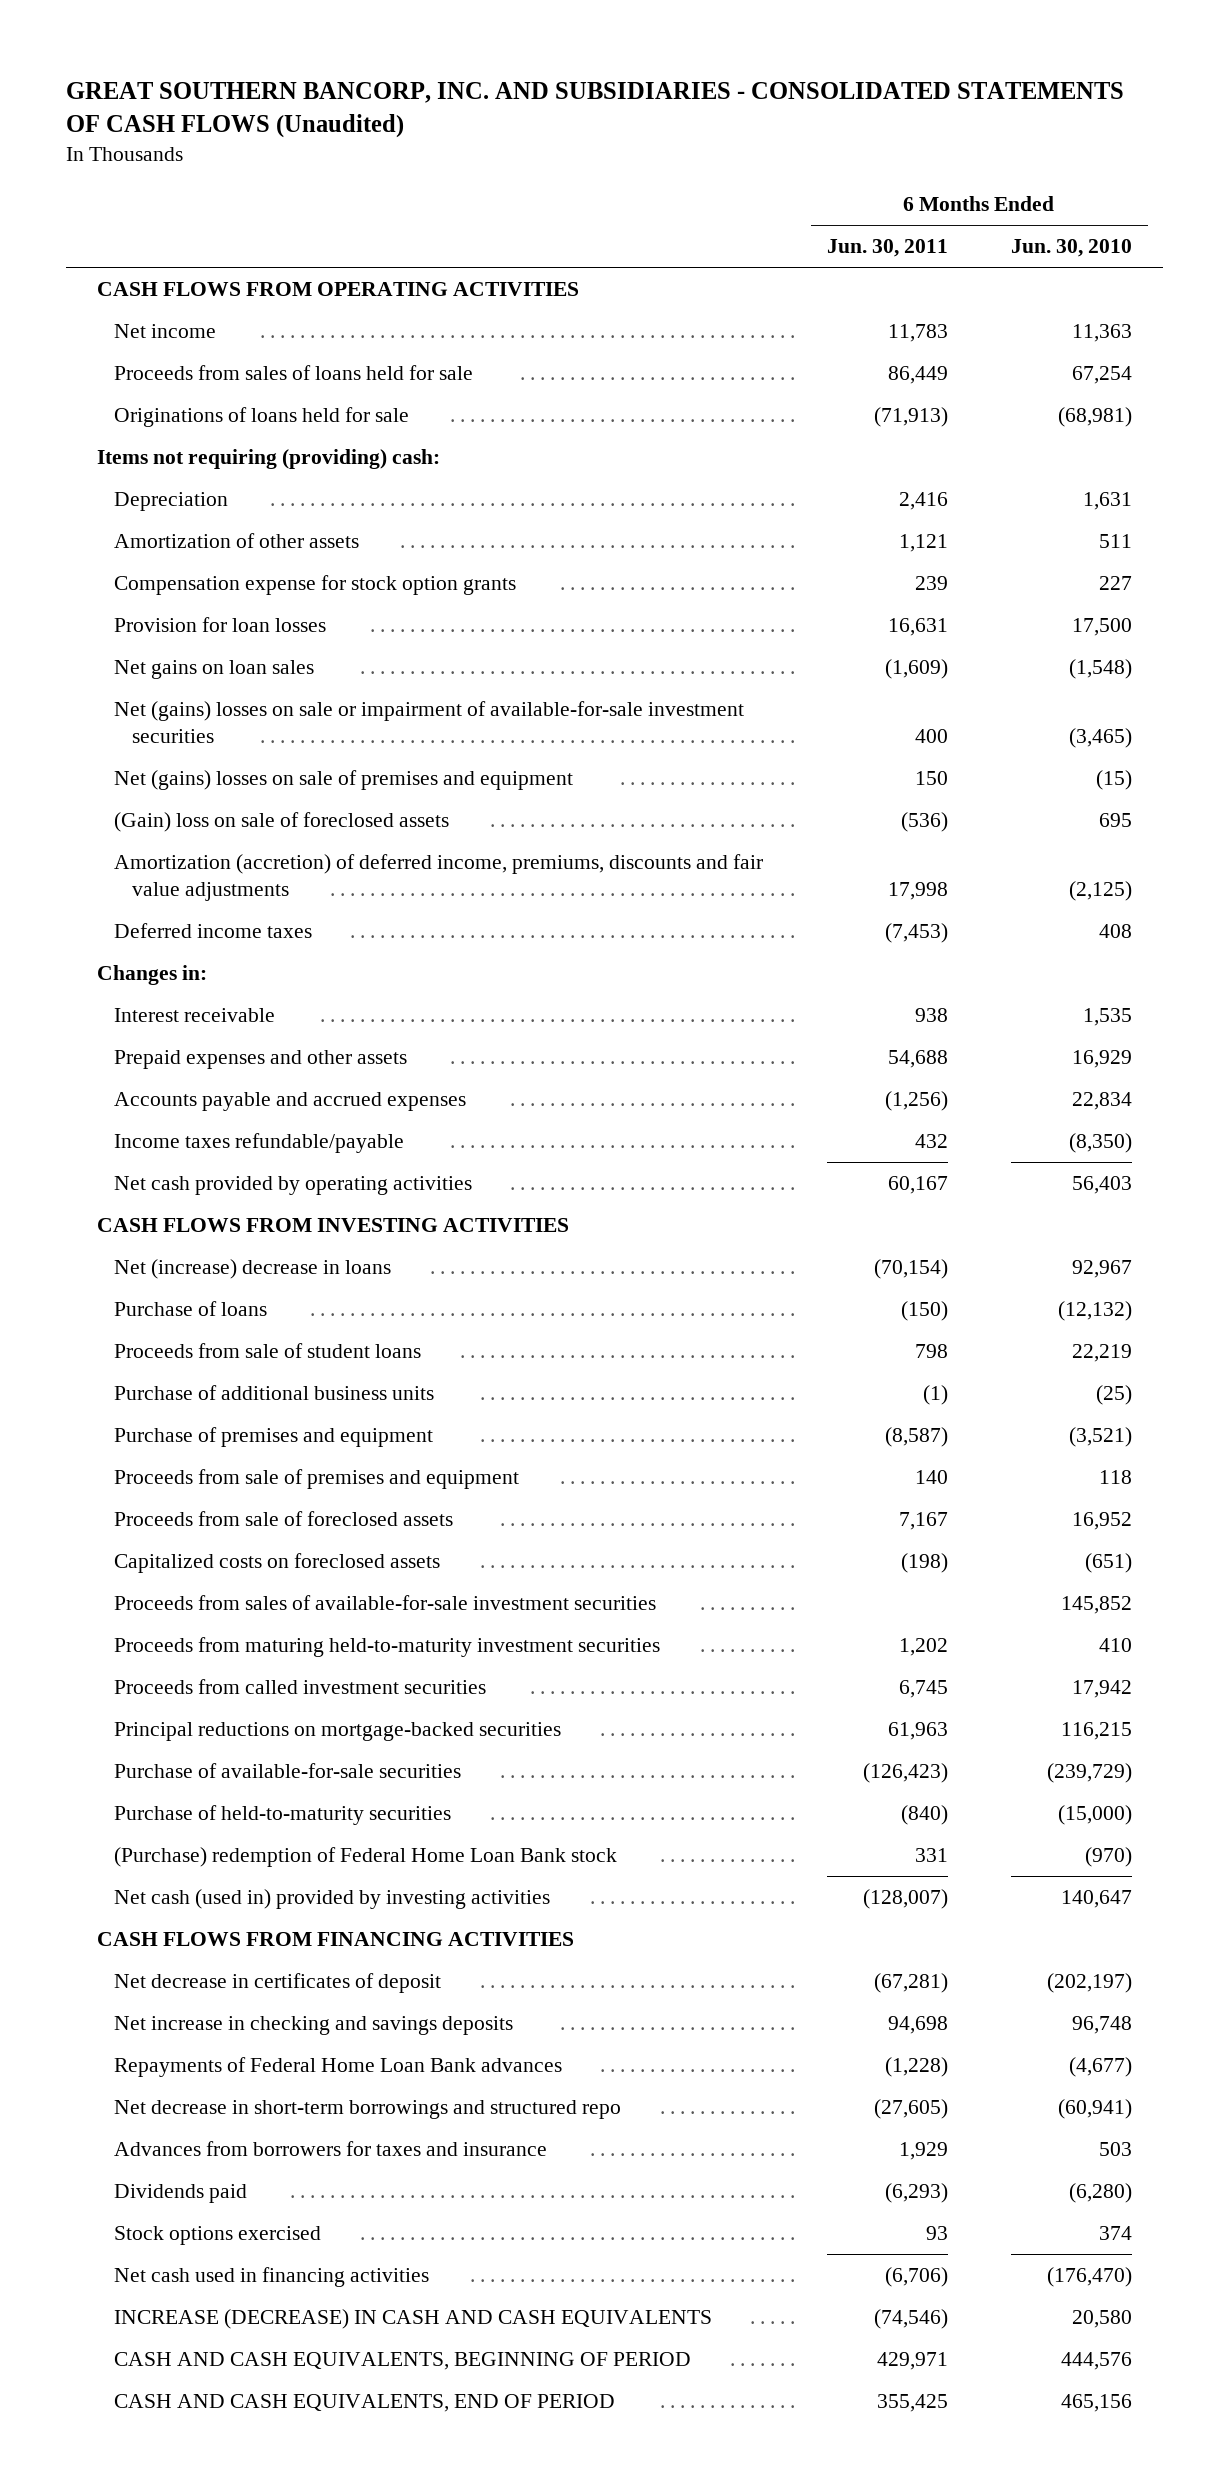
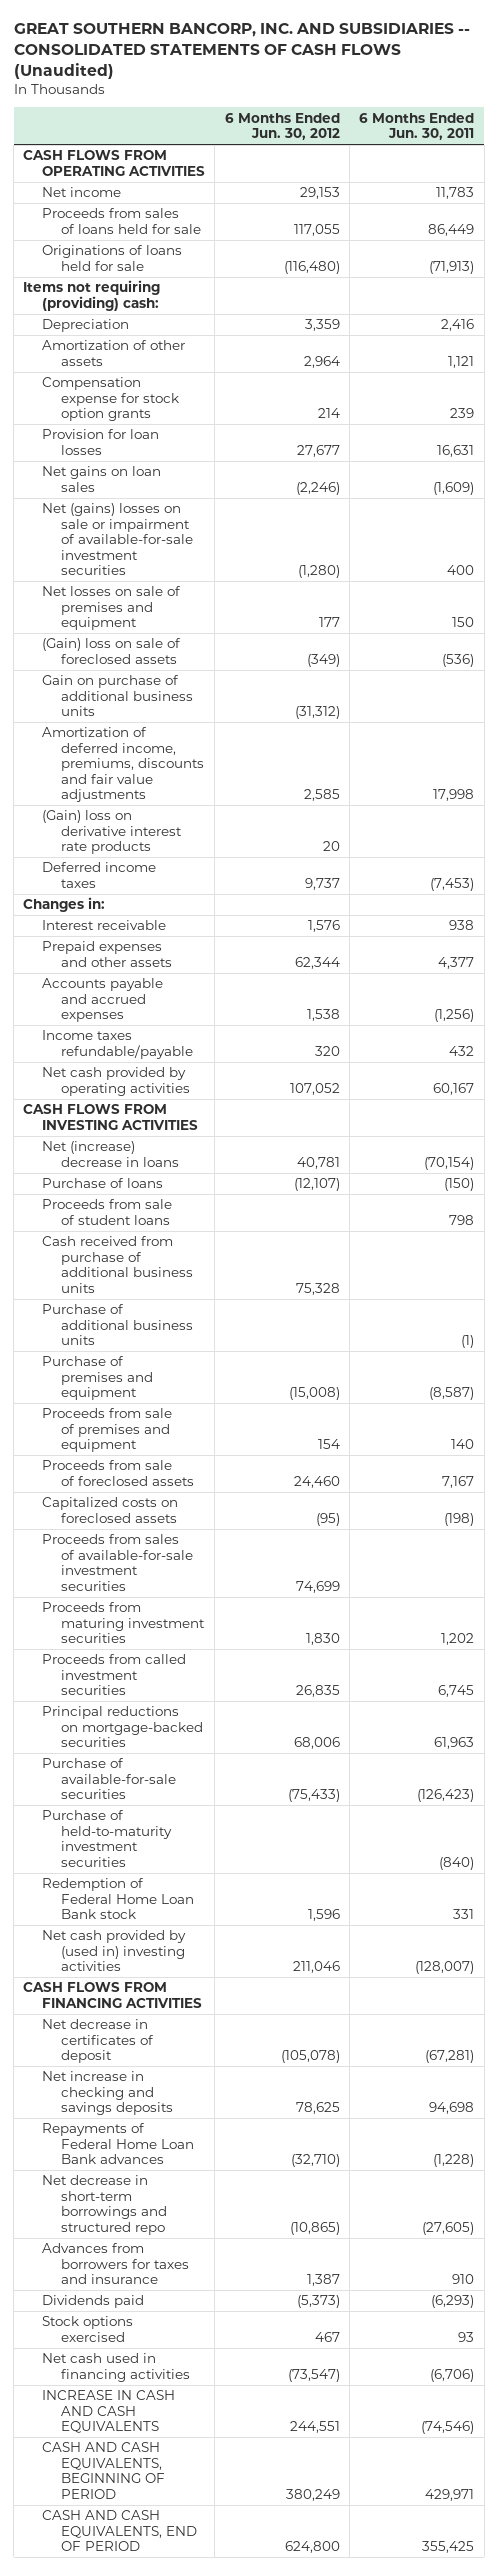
- GREAT SOUTHERN BANCORP, INC. AND SUBSIDIARIES - CONSOLIDATED STATEMENTS OF CASH FLOWS (Unaudited)
+ GREAT SOUTHERN BANCORP, INC. AND SUBSIDIARIES -- CONSOLIDATED STATEMENTS OF CASH FLOWS (Unaudited)
- | 6 Months Ended Jun. 30, 2011 | 6 Months Ended Jun. 30, 2010
+ | 6 Months Ended Jun. 30, 2012 | 6 Months Ended Jun. 30, 2011
- Net (gains) losses on sale of premises and equipment | 150 | (15)
+ Net losses on sale of premises and equipment | 177 | 150
- Amortization (accretion) of deferred income, premiums, discounts and fair value adjustments | 17,998 | (2,125)
+ Gain on purchase of additional business units | (31,312) |
+ Amortization of deferred income, premiums, discounts and fair value adjustments | 2,585 | 17,998
+ (Gain) loss on derivative interest rate products | 20 |
- Prepaid expenses and other assets | 54,688 | 16,929
+ Prepaid expenses and other assets | 62,344 | 4,377
+ Cash received from purchase of additional business units | 75,328 |
- Proceeds from maturing held-to-maturity investment securities | 1,202 | 410
+ Proceeds from maturing investment securities | 1,830 | 1,202
- Purchase of held-to-maturity securities | (840) | (15,000)
- (Purchase) redemption of Federal Home Loan Bank stock | 331 | (970)
- Net cash (used in) provided by investing activities | (128,007) | 140,647
+ Purchase of held-to-maturity investment securities | | (840)
+ Redemption of Federal Home Loan Bank stock | 1,596 | 331
+ Net cash provided by (used in) investing activities | 211,046 | (128,007)
- Advances from borrowers for taxes and insurance | 1,929 | 503
+ Advances from borrowers for taxes and insurance | 1,387 | 910
- INCREASE (DECREASE) IN CASH AND CASH EQUIVALENTS | (74,546) | 20,580
+ INCREASE IN CASH AND CASH EQUIVALENTS | 244,551 | (74,546)

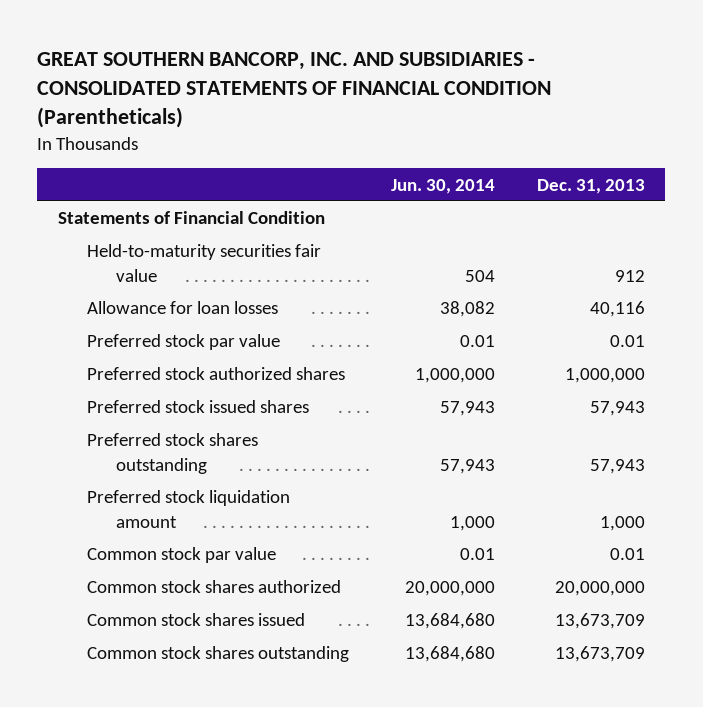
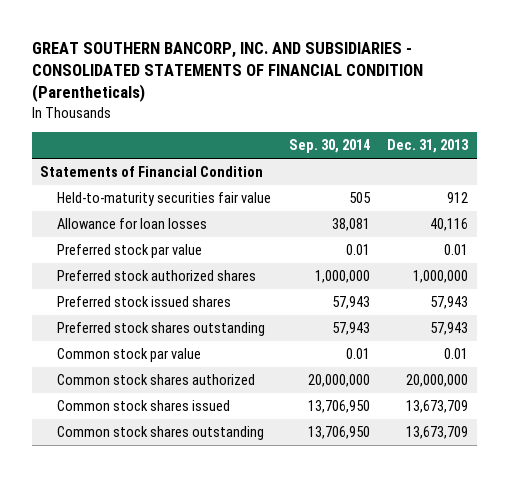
- | Jun. 30, 2014 | Dec. 31, 2013
+ | Sep. 30, 2014 | Dec. 31, 2013
- Preferred stock liquidation amount | 1,000 | 1,000

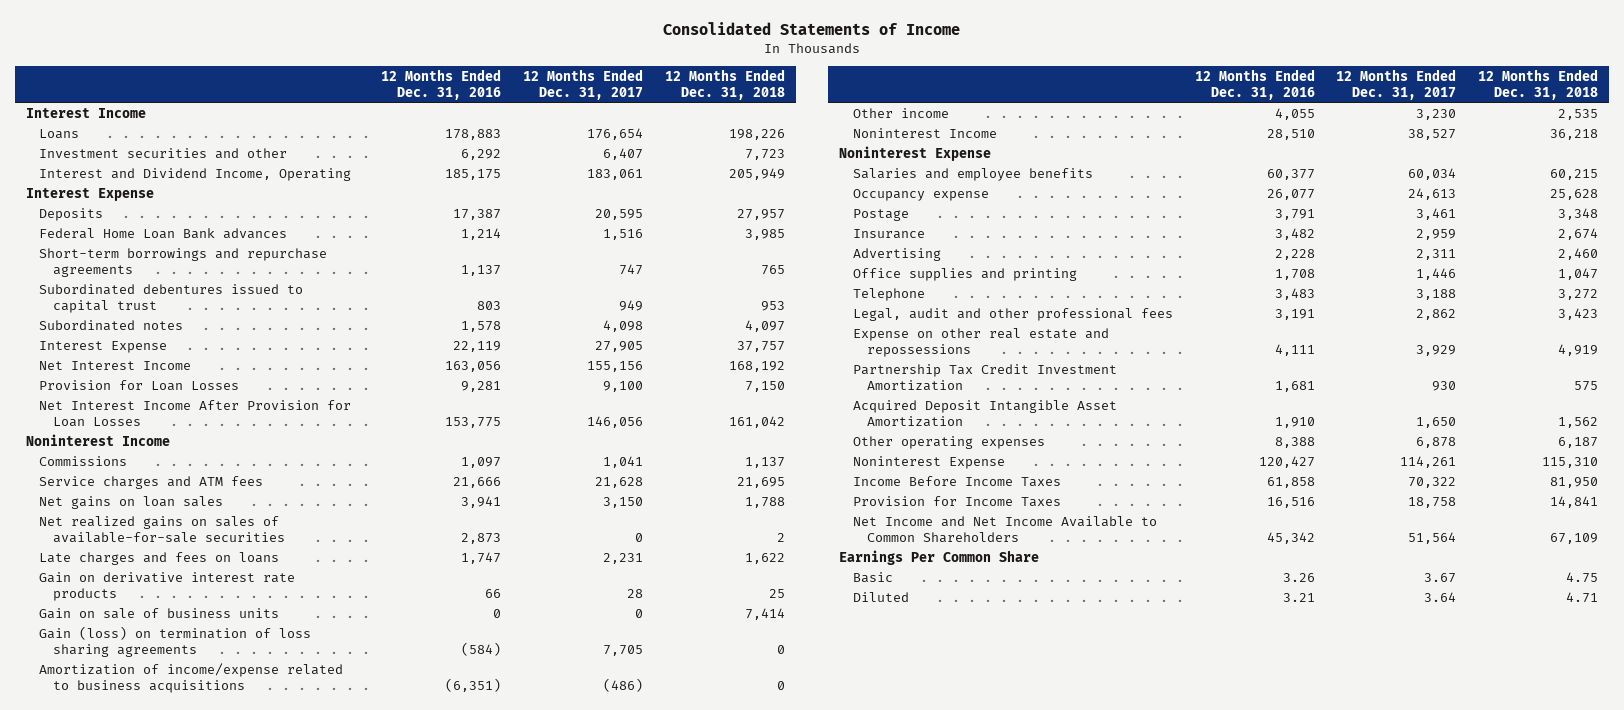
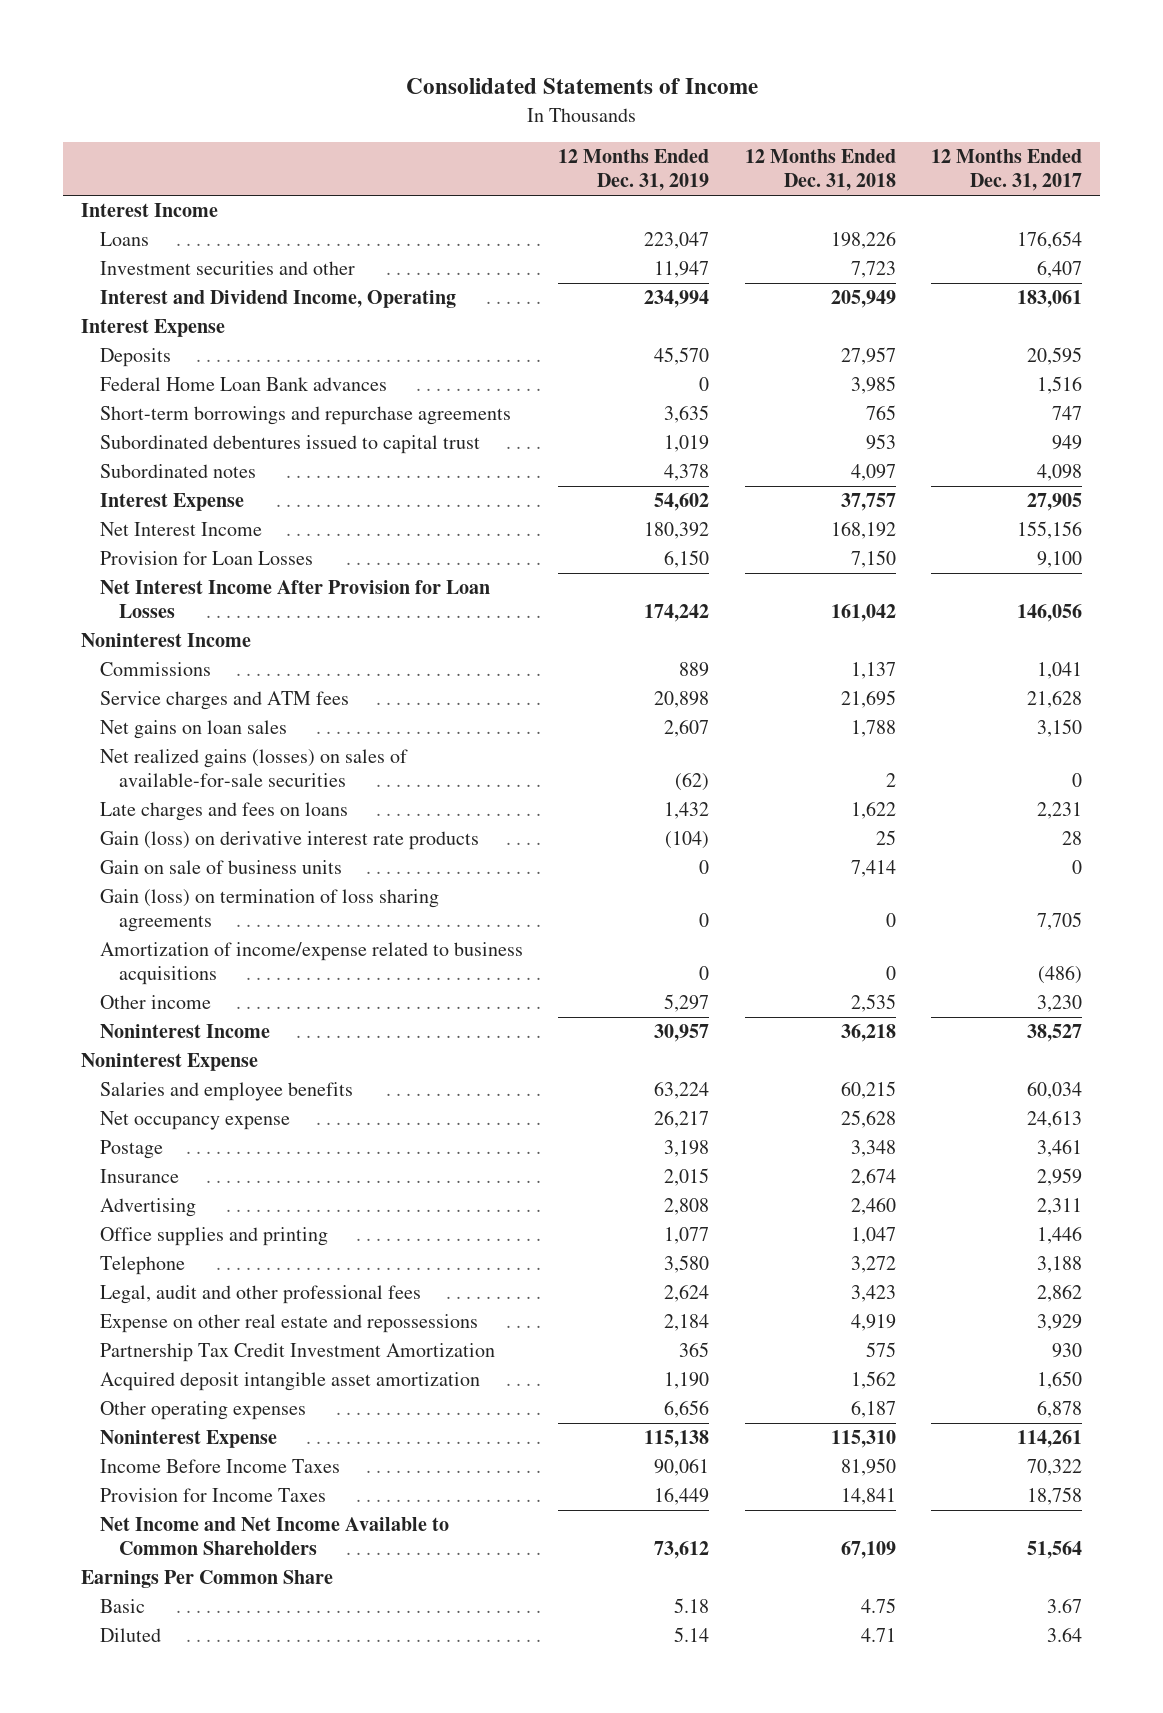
- | 12 Months Ended Dec. 31, 2016 | 12 Months Ended Dec. 31, 2017 | 12 Months Ended Dec. 31, 2018
+ | 12 Months Ended Dec. 31, 2019 | 12 Months Ended Dec. 31, 2018 | 12 Months Ended Dec. 31, 2017
- Net realized gains on sales of available-for-sale securities | 2,873 | 0 | 2
+ Net realized gains (losses) on sales of available-for-sale securities | (62) | 2 | 0
- Gain on derivative interest rate products | 66 | 28 | 25
+ Gain (loss) on derivative interest rate products | (104) | 25 | 28
- Occupancy expense | 26,077 | 24,613 | 25,628
+ Net occupancy expense | 26,217 | 25,628 | 24,613
- Acquired Deposit Intangible Asset Amortization | 1,910 | 1,650 | 1,562
+ Acquired deposit intangible asset amortization | 1,190 | 1,562 | 1,650

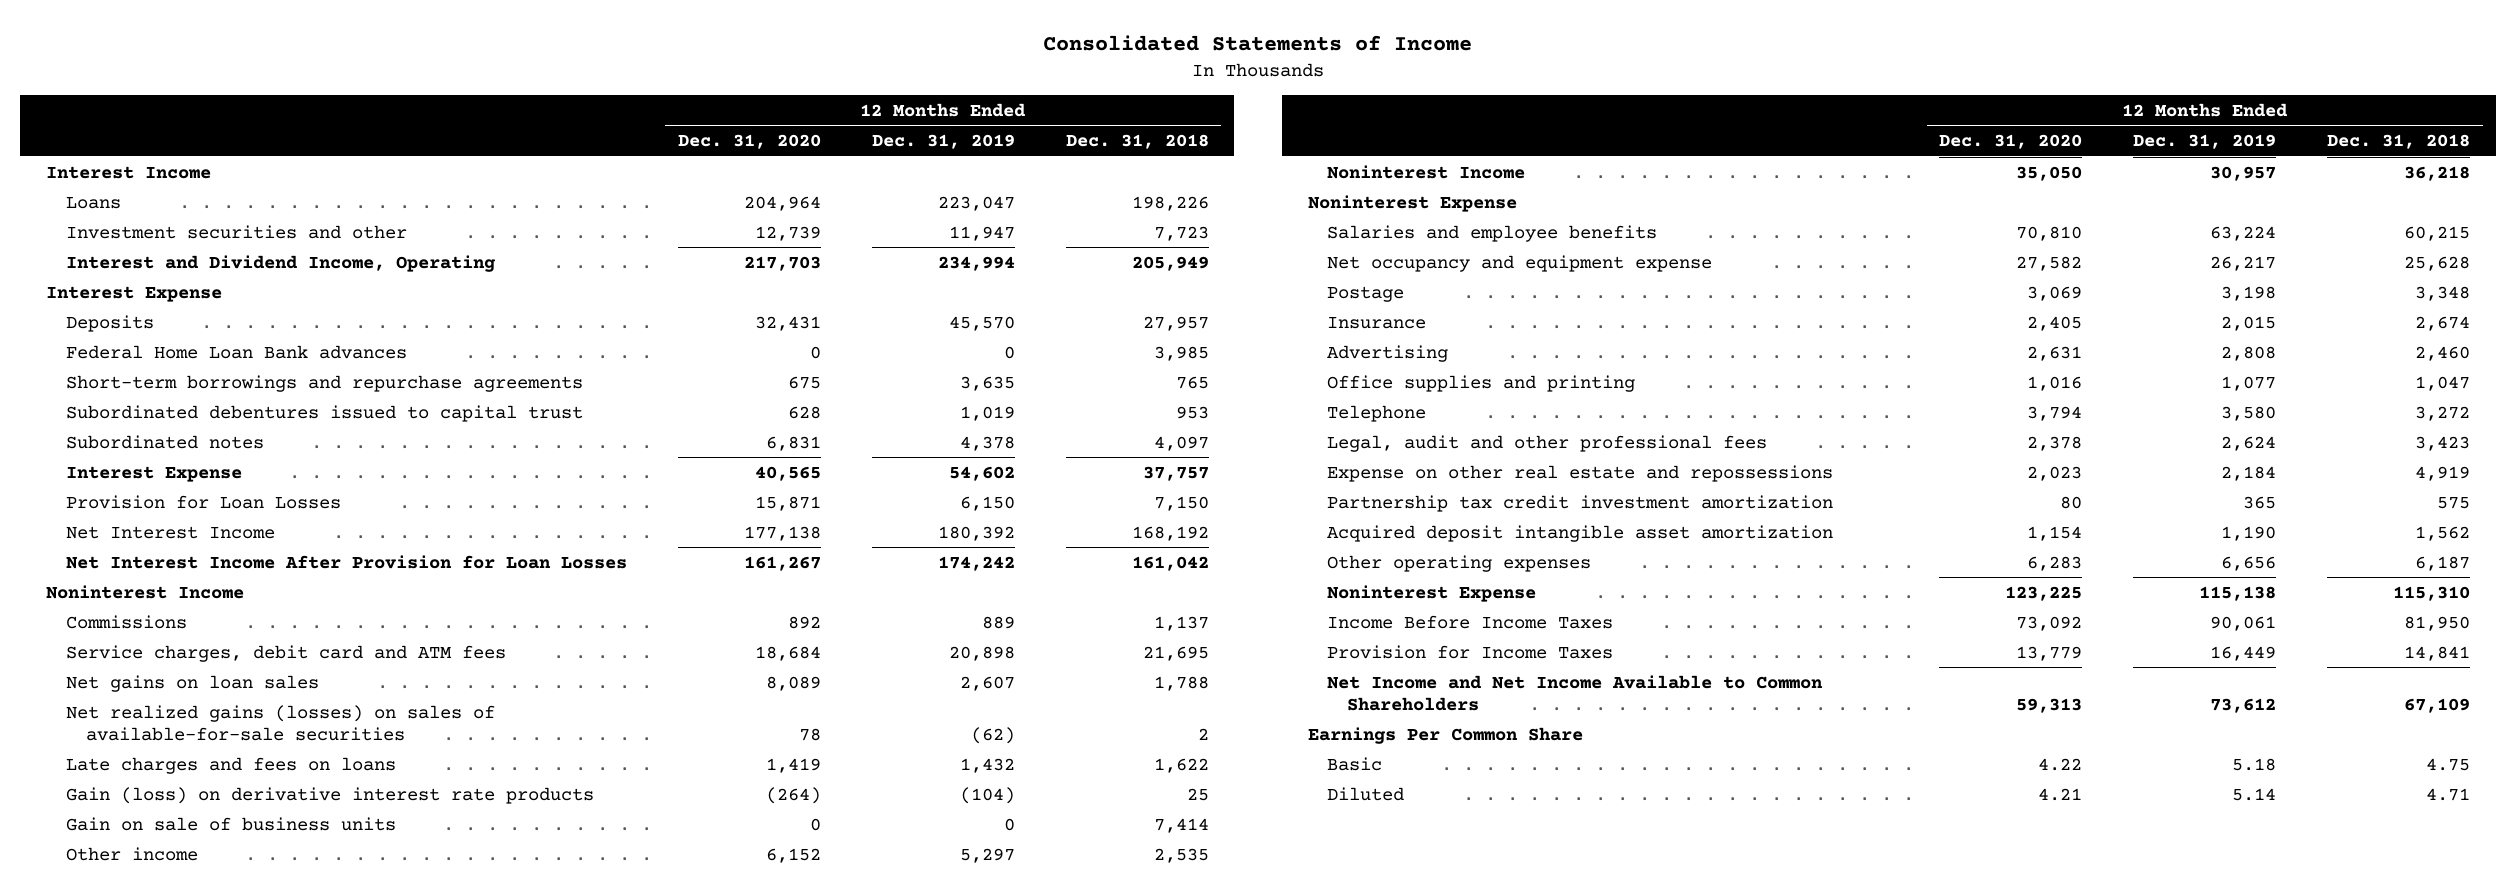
- | 12 Months Ended Dec. 31, 2019 | 12 Months Ended Dec. 31, 2018 | 12 Months Ended Dec. 31, 2017
+ | 12 Months Ended Dec. 31, 2020 | 12 Months Ended Dec. 31, 2019 | 12 Months Ended Dec. 31, 2018
moved down: Net Interest Income | 177,138 | 180,392 | 168,192
- Service charges and ATM fees | 20,898 | 21,695 | 21,628
+ Service charges, debit card and ATM fees | 18,684 | 20,898 | 21,695
- Gain (loss) on termination of loss sharing agreements | 0 | 0 | 7,705
- Amortization of income/expense related to business acquisitions | 0 | 0 | (486)
- Net occupancy expense | 26,217 | 25,628 | 24,613
+ Net occupancy and equipment expense | 27,582 | 26,217 | 25,628
- Partnership Tax Credit Investment Amortization | 365 | 575 | 930
+ Partnership tax credit investment amortization | 80 | 365 | 575

